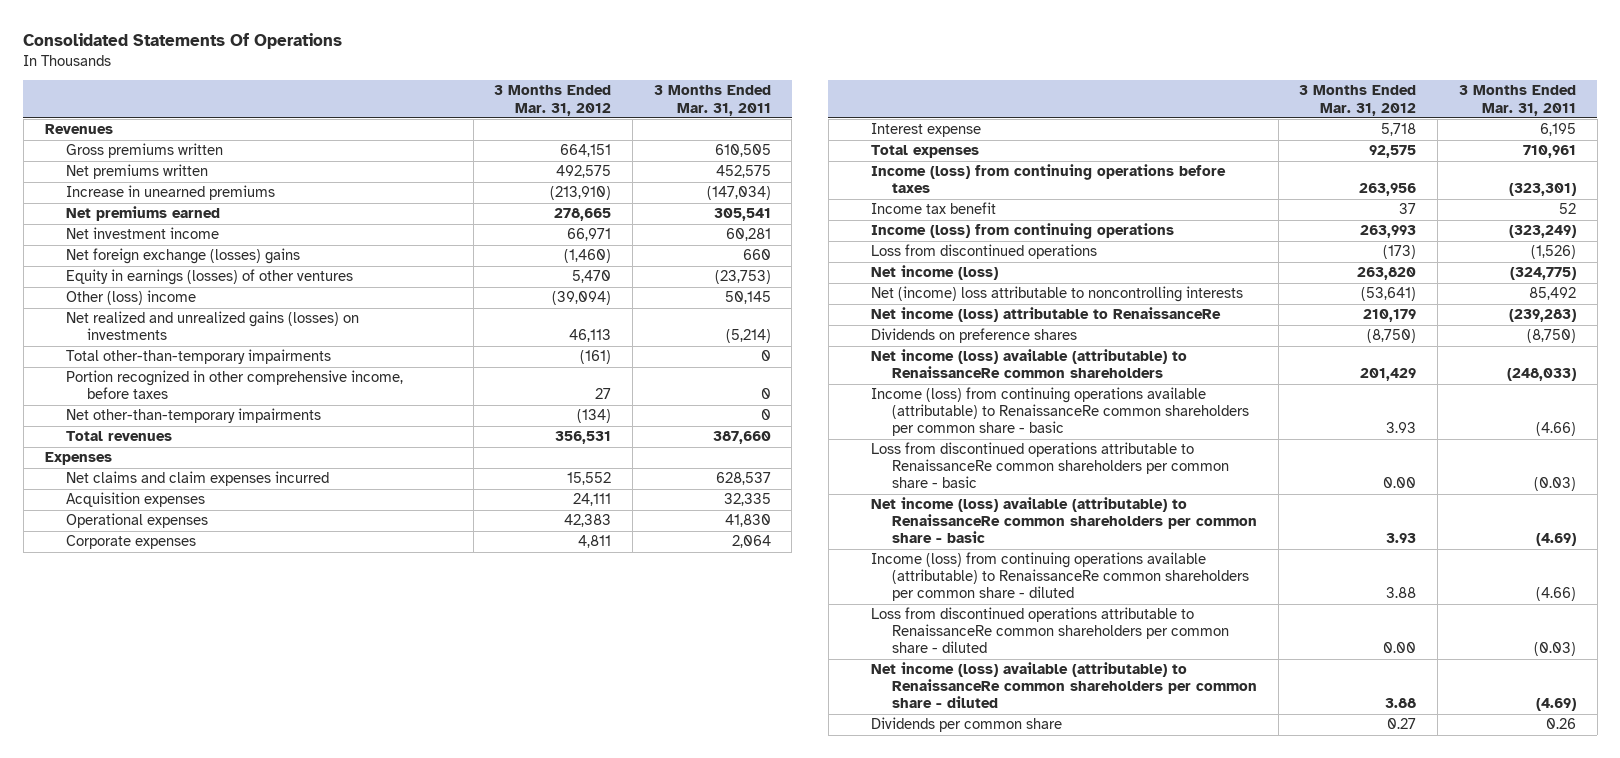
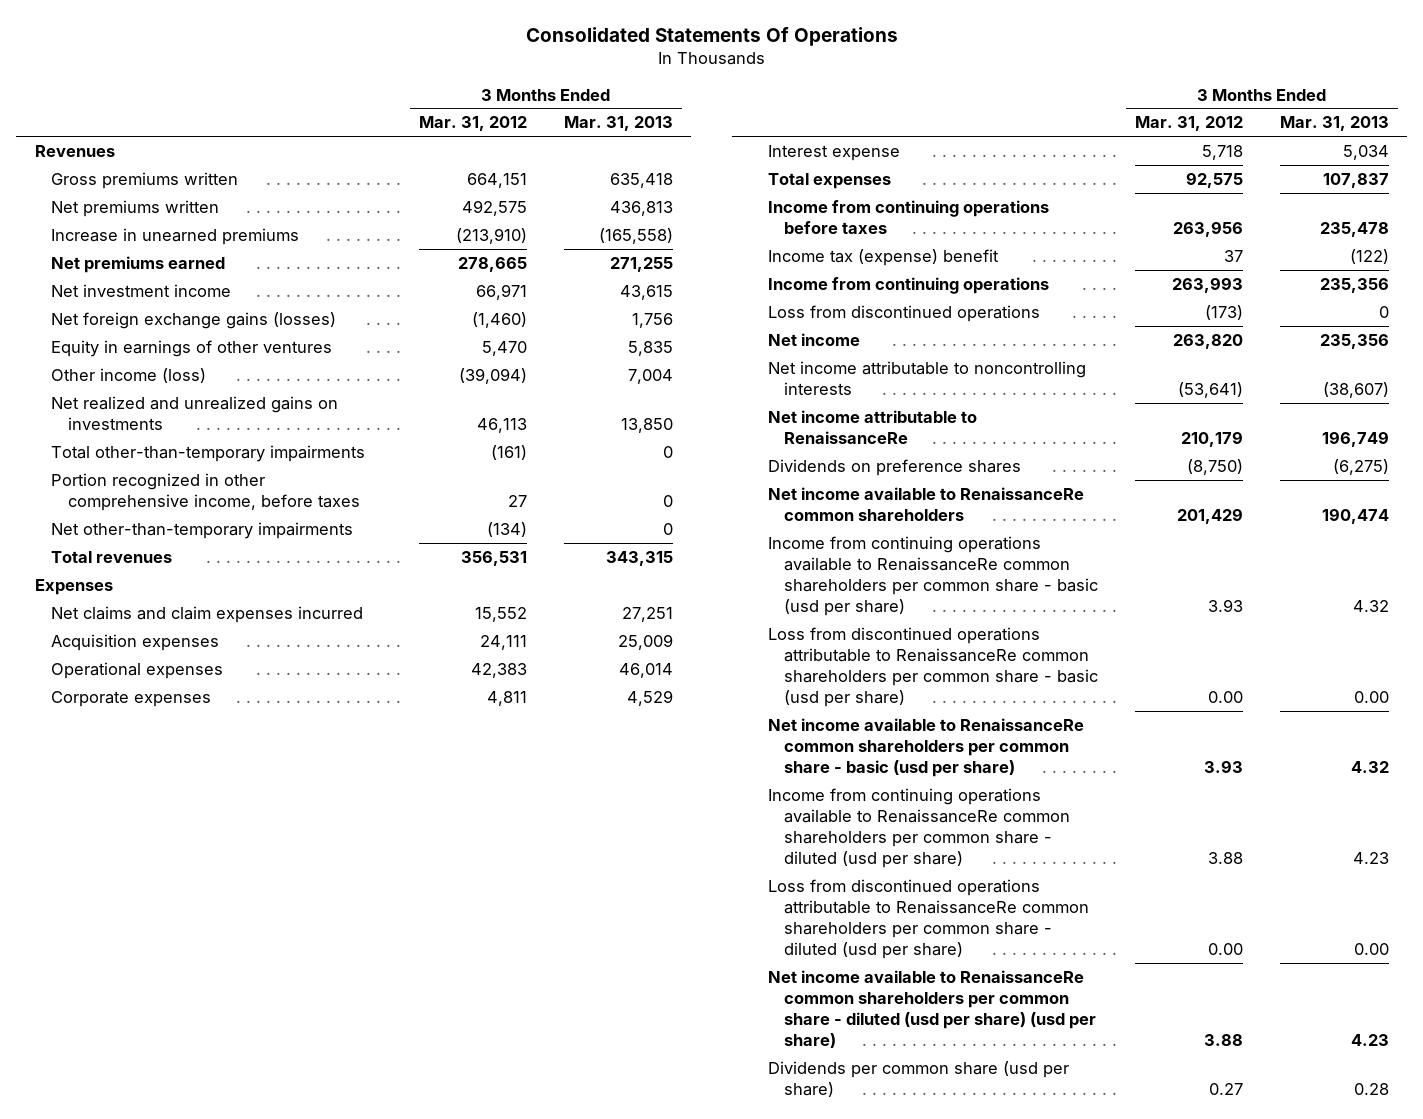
- | 3 Months Ended Mar. 31, 2012 | 3 Months Ended Mar. 31, 2011
+ | 3 Months Ended Mar. 31, 2012 | 3 Months Ended Mar. 31, 2013
- Net foreign exchange (losses) gains | (1,460) | 660
- Equity in earnings (losses) of other ventures | 5,470 | (23,753)
- Other (loss) income | (39,094) | 50,145
- Net realized and unrealized gains (losses) on investments | 46,113 | (5,214)
+ Net foreign exchange gains (losses) | (1,460) | 1,756
+ Equity in earnings of other ventures | 5,470 | 5,835
+ Other income (loss) | (39,094) | 7,004
+ Net realized and unrealized gains on investments | 46,113 | 13,850
- Income (loss) from continuing operations before taxes | 263,956 | (323,301)
- Income tax benefit | 37 | 52
- Income (loss) from continuing operations | 263,993 | (323,249)
+ Income from continuing operations before taxes | 263,956 | 235,478
+ Income tax (expense) benefit | 37 | (122)
+ Income from continuing operations | 263,993 | 235,356
- Net income (loss) | 263,820 | (324,775)
- Net (income) loss attributable to noncontrolling interests | (53,641) | 85,492
- Net income (loss) attributable to RenaissanceRe | 210,179 | (239,283)
+ Net income | 263,820 | 235,356
+ Net income attributable to noncontrolling interests | (53,641) | (38,607)
+ Net income attributable to RenaissanceRe | 210,179 | 196,749
- Net income (loss) available (attributable) to RenaissanceRe common shareholders | 201,429 | (248,033)
- Income (loss) from continuing operations available (attributable) to RenaissanceRe common shareholders per common share - basic | 3.93 | (4.66)
- Loss from discontinued operations attributable to RenaissanceRe common shareholders per common share - basic | 0.00 | (0.03)
- Net income (loss) available (attributable) to RenaissanceRe common shareholders per common share - basic | 3.93 | (4.69)
- Income (loss) from continuing operations available (attributable) to RenaissanceRe common shareholders per common share - diluted | 3.88 | (4.66)
- Loss from discontinued operations attributable to RenaissanceRe common shareholders per common share - diluted | 0.00 | (0.03)
- Net income (loss) available (attributable) to RenaissanceRe common shareholders per common share - diluted | 3.88 | (4.69)
- Dividends per common share | 0.27 | 0.26
+ Net income available to RenaissanceRe common shareholders | 201,429 | 190,474
+ Income from continuing operations available to RenaissanceRe common shareholders per common share - basic (usd per share) | 3.93 | 4.32
+ Loss from discontinued operations attributable to RenaissanceRe common shareholders per common share - basic (usd per share) | 0.00 | 0.00
+ Net income available to RenaissanceRe common shareholders per common share - basic (usd per share) | 3.93 | 4.32
+ Income from continuing operations available to RenaissanceRe common shareholders per common share - diluted (usd per share) | 3.88 | 4.23
+ Loss from discontinued operations attributable to RenaissanceRe common shareholders per common share - diluted (usd per share) | 0.00 | 0.00
+ Net income available to RenaissanceRe common shareholders per common share - diluted (usd per share) (usd per share) | 3.88 | 4.23
+ Dividends per common share (usd per share) | 0.27 | 0.28

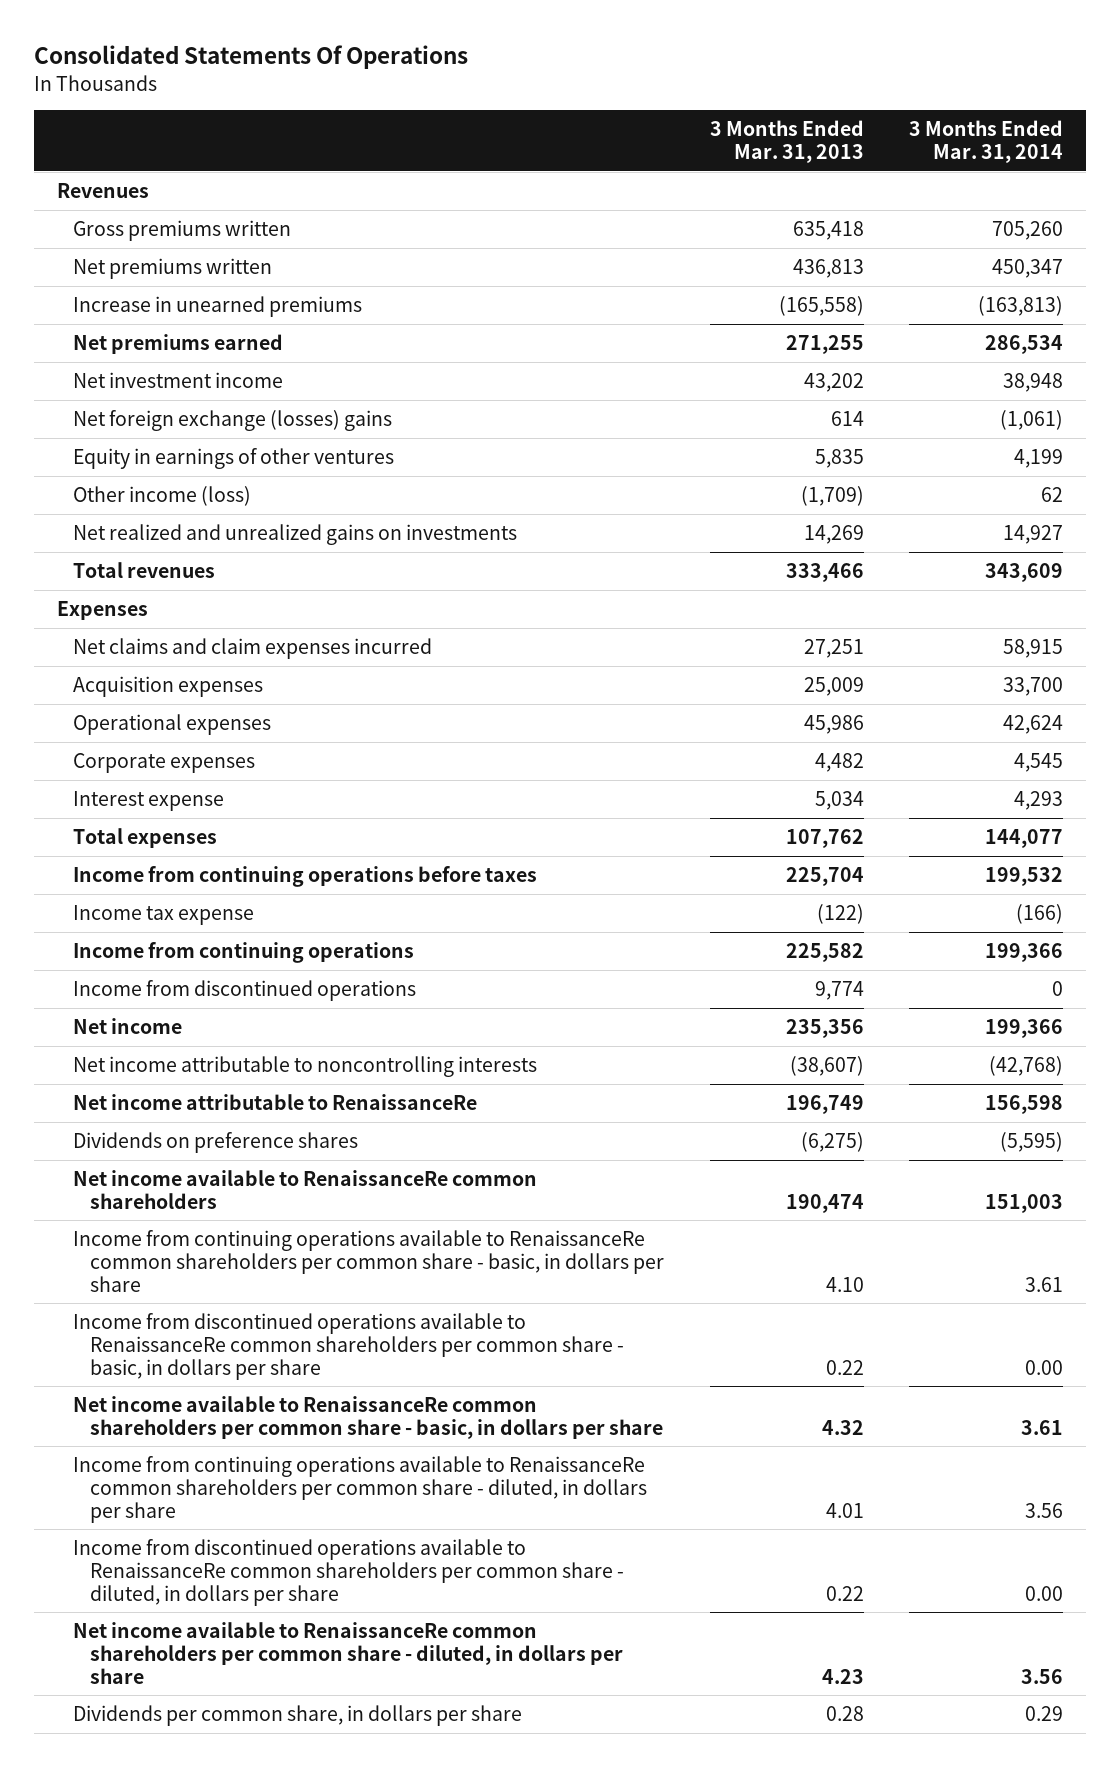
- | 3 Months Ended Mar. 31, 2012 | 3 Months Ended Mar. 31, 2013
+ | 3 Months Ended Mar. 31, 2013 | 3 Months Ended Mar. 31, 2014
- Net investment income | 66,971 | 43,615
- Net foreign exchange gains (losses) | (1,460) | 1,756
+ Net investment income | 43,202 | 38,948
+ Net foreign exchange (losses) gains | 614 | (1,061)
- Other income (loss) | (39,094) | 7,004
- Net realized and unrealized gains on investments | 46,113 | 13,850
- Total other-than-temporary impairments | (161) | 0
- Portion recognized in other comprehensive income, before taxes | 27 | 0
- Net other-than-temporary impairments | (134) | 0
- Total revenues | 356,531 | 343,315
+ Other income (loss) | (1,709) | 62
+ Net realized and unrealized gains on investments | 14,269 | 14,927
+ Total revenues | 333,466 | 343,609
- Operational expenses | 42,383 | 46,014
- Corporate expenses | 4,811 | 4,529
+ Operational expenses | 45,986 | 42,624
+ Corporate expenses | 4,482 | 4,545
- Total expenses | 92,575 | 107,837
- Income from continuing operations before taxes | 263,956 | 235,478
- Income tax (expense) benefit | 37 | (122)
- Income from continuing operations | 263,993 | 235,356
- Loss from discontinued operations | (173) | 0
+ Total expenses | 107,762 | 144,077
+ Income from continuing operations before taxes | 225,704 | 199,532
+ Income tax expense | (122) | (166)
+ Income from continuing operations | 225,582 | 199,366
+ Income from discontinued operations | 9,774 | 0
- Income from continuing operations available to RenaissanceRe common shareholders per common share - basic (usd per share) | 3.93 | 4.32
- Loss from discontinued operations attributable to RenaissanceRe common shareholders per common share - basic (usd per share) | 0.00 | 0.00
- Net income available to RenaissanceRe common shareholders per common share - basic (usd per share) | 3.93 | 4.32
- Income from continuing operations available to RenaissanceRe common shareholders per common share - diluted (usd per share) | 3.88 | 4.23
- Loss from discontinued operations attributable to RenaissanceRe common shareholders per common share - diluted (usd per share) | 0.00 | 0.00
- Net income available to RenaissanceRe common shareholders per common share - diluted (usd per share) (usd per share) | 3.88 | 4.23
- Dividends per common share (usd per share) | 0.27 | 0.28
+ Income from continuing operations available to RenaissanceRe common shareholders per common share - basic, in dollars per share | 4.10 | 3.61
+ Income from discontinued operations available to RenaissanceRe common shareholders per common share - basic, in dollars per share | 0.22 | 0.00
+ Net income available to RenaissanceRe common shareholders per common share - basic, in dollars per share | 4.32 | 3.61
+ Income from continuing operations available to RenaissanceRe common shareholders per common share - diluted, in dollars per share | 4.01 | 3.56
+ Income from discontinued operations available to RenaissanceRe common shareholders per common share - diluted, in dollars per share | 0.22 | 0.00
+ Net income available to RenaissanceRe common shareholders per common share - diluted, in dollars per share | 4.23 | 3.56
+ Dividends per common share, in dollars per share | 0.28 | 0.29

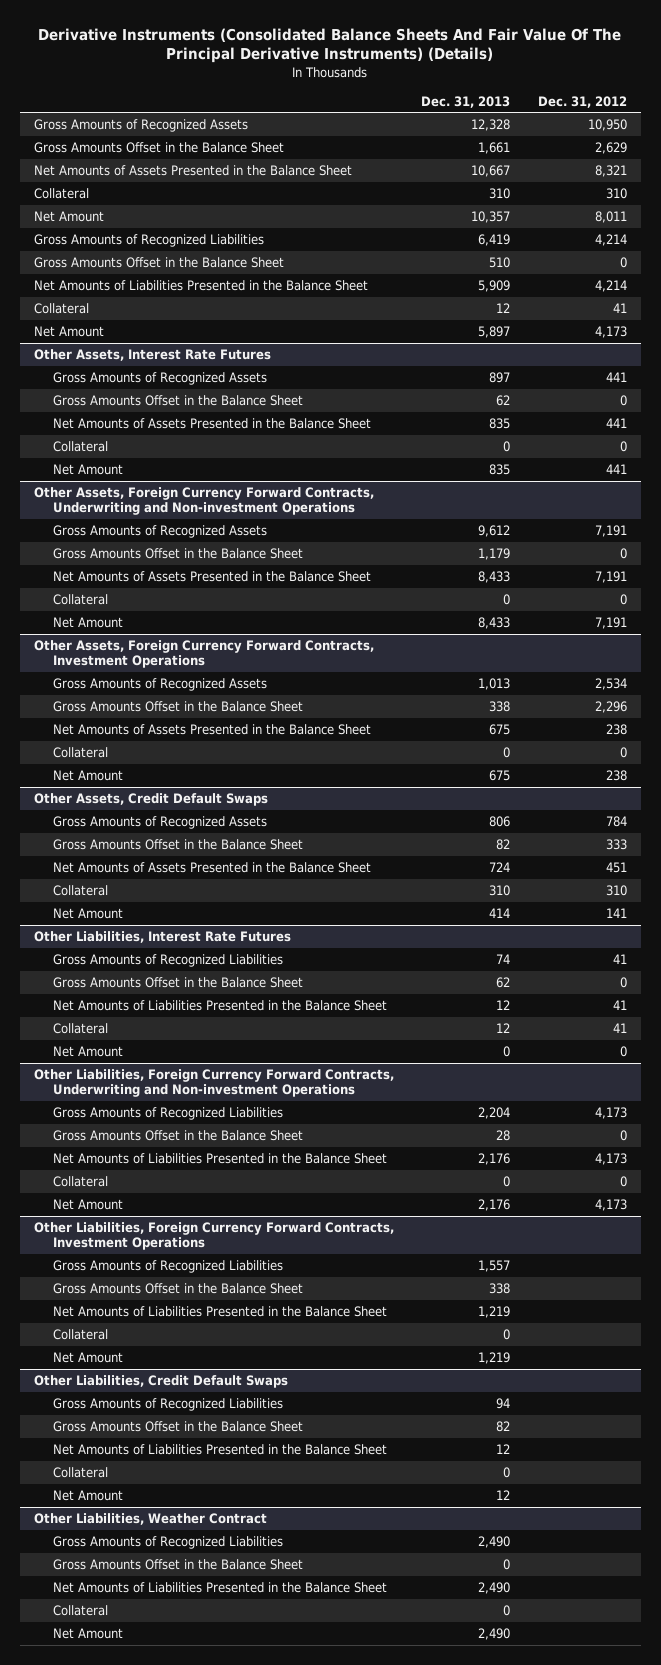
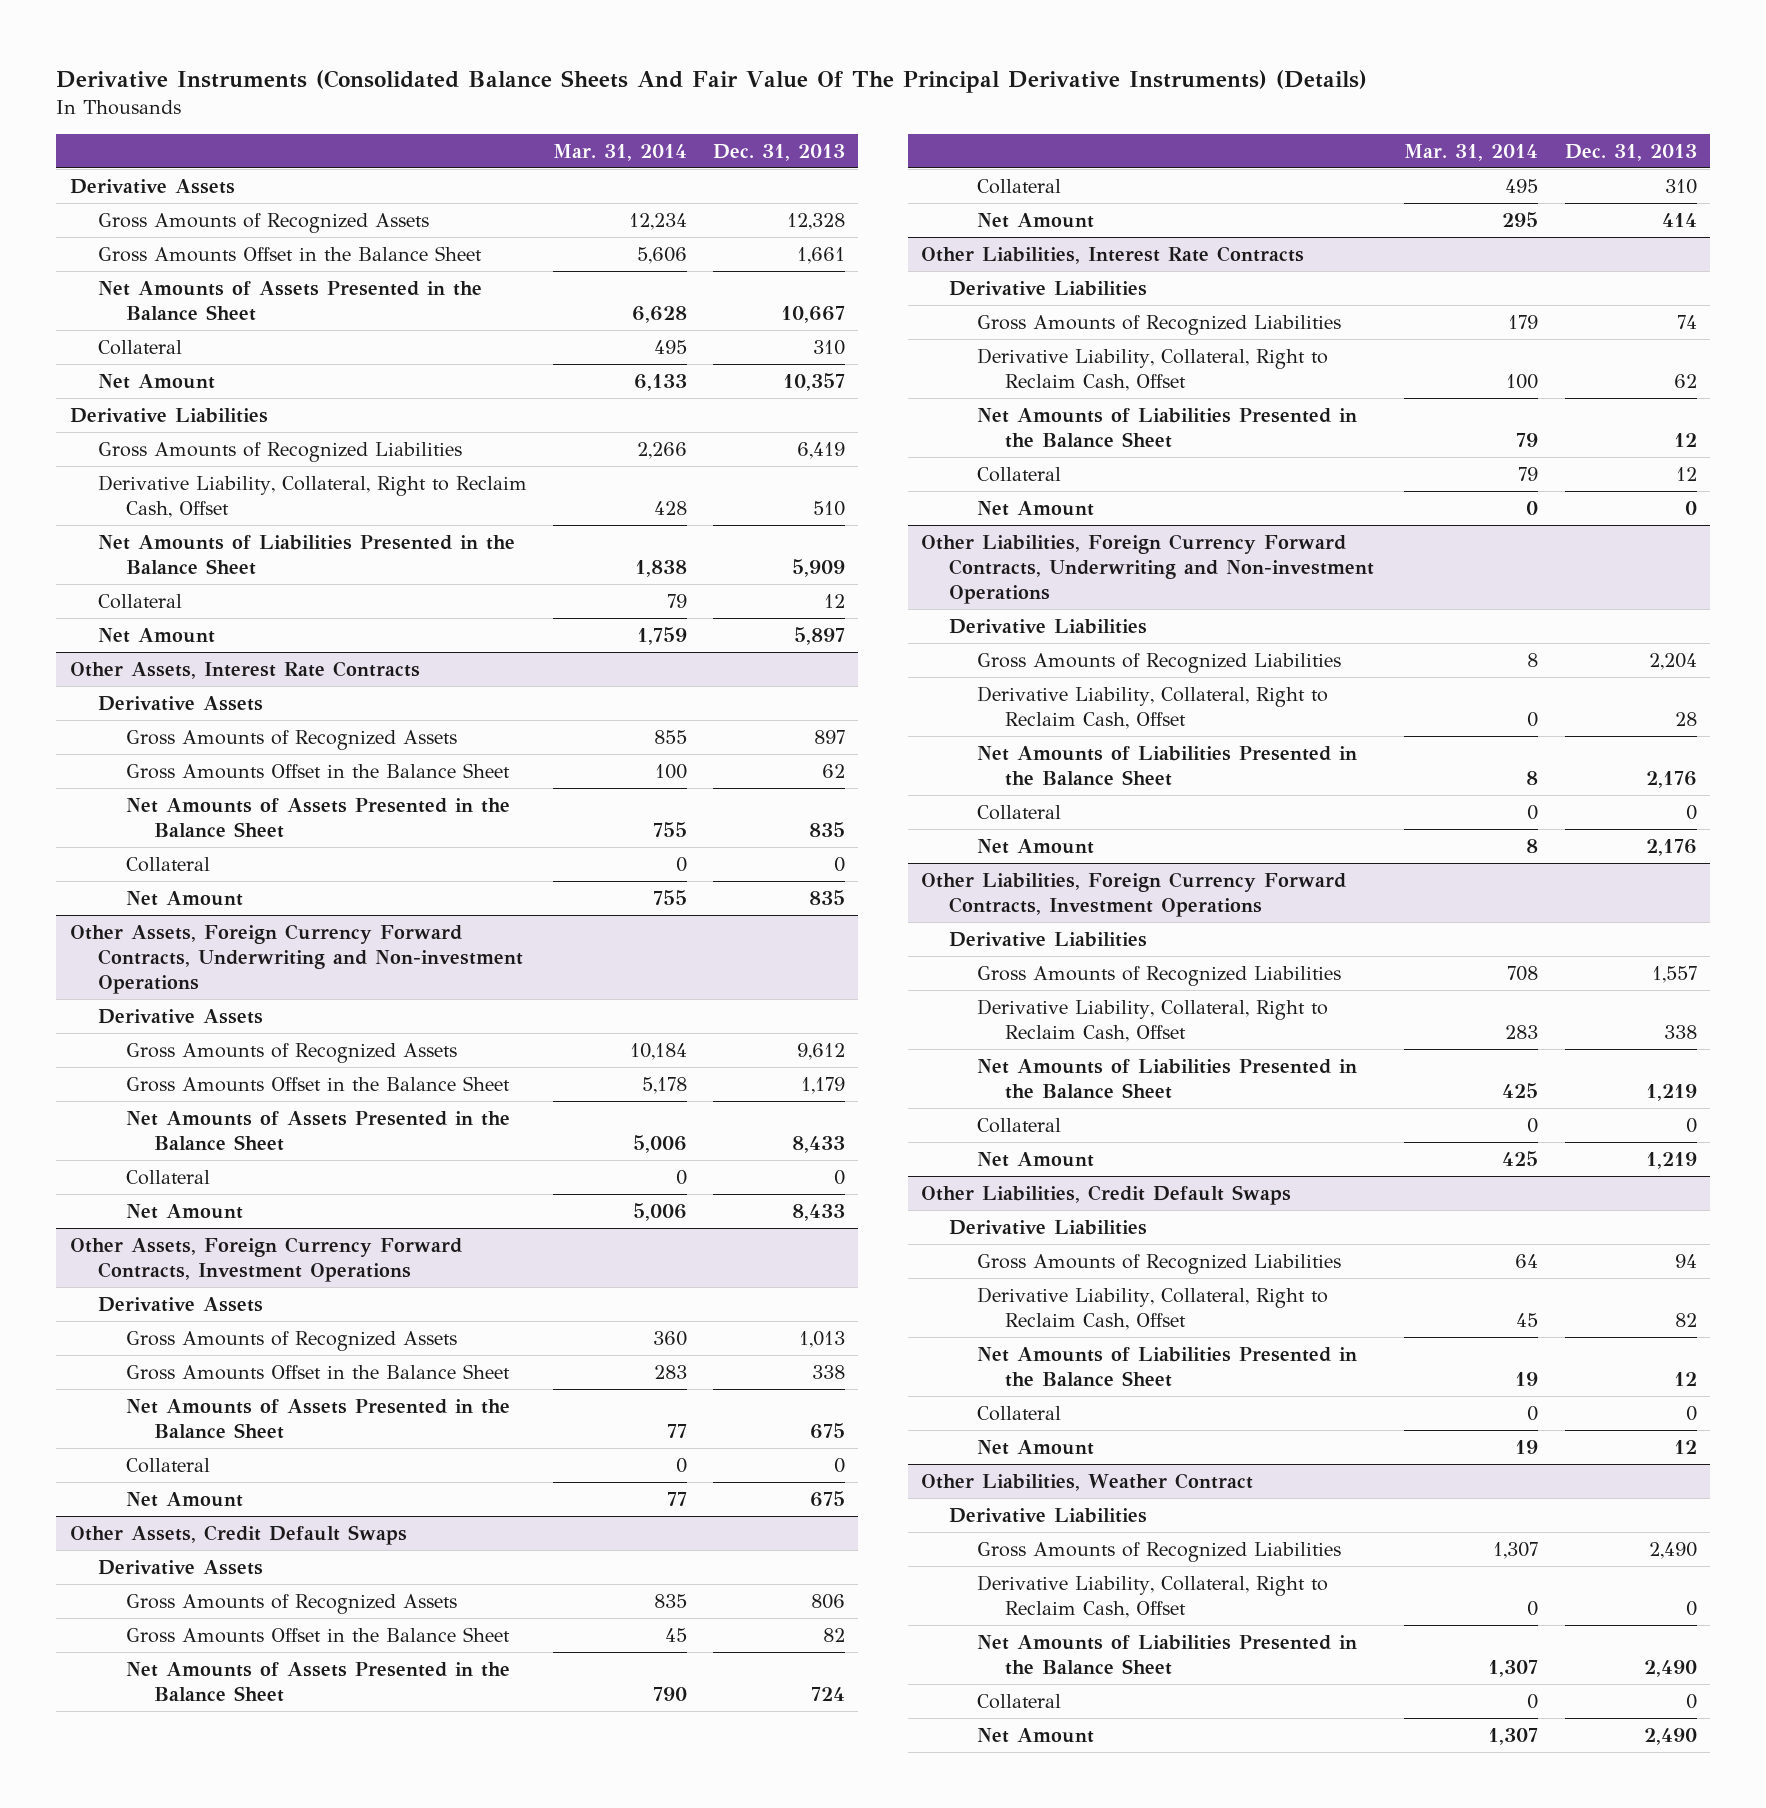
- | Dec. 31, 2013 | Dec. 31, 2012
+ | Mar. 31, 2014 | Dec. 31, 2013
+ Derivative Assets
+ Derivative Liabilities
- Gross Amounts Offset in the Balance Sheet | 510 | 0
+ Derivative Liability, Collateral, Right to Reclaim Cash, Offset | 428 | 510
- Other Assets, Interest Rate Futures
+ Other Assets, Interest Rate Contracts
+ Derivative Assets
@ Other Assets, Foreign Currency Forward Contracts, Underwriting and Non-investment Operations
+ Derivative Assets
@ Other Assets, Foreign Currency Forward Contracts, Investment Operations
+ Derivative Assets
@ Other Assets, Credit Default Swaps
+ Derivative Assets
- Other Liabilities, Interest Rate Futures
+ Other Liabilities, Interest Rate Contracts
+ Derivative Liabilities
- Gross Amounts Offset in the Balance Sheet | 62 | 0
+ Derivative Liability, Collateral, Right to Reclaim Cash, Offset | 100 | 62
@ Other Liabilities, Foreign Currency Forward Contracts, Underwriting and Non-investment Operations
+ Derivative Liabilities
- Gross Amounts Offset in the Balance Sheet | 28 | 0
+ Derivative Liability, Collateral, Right to Reclaim Cash, Offset | 0 | 28
@ Other Liabilities, Foreign Currency Forward Contracts, Investment Operations
+ Derivative Liabilities
- Gross Amounts Offset in the Balance Sheet | 338 |
+ Derivative Liability, Collateral, Right to Reclaim Cash, Offset | 283 | 338
@ Other Liabilities, Credit Default Swaps
+ Derivative Liabilities
- Gross Amounts Offset in the Balance Sheet | 82 |
+ Derivative Liability, Collateral, Right to Reclaim Cash, Offset | 45 | 82
@ Other Liabilities, Weather Contract
+ Derivative Liabilities
- Gross Amounts Offset in the Balance Sheet | 0 |
+ Derivative Liability, Collateral, Right to Reclaim Cash, Offset | 0 | 0

